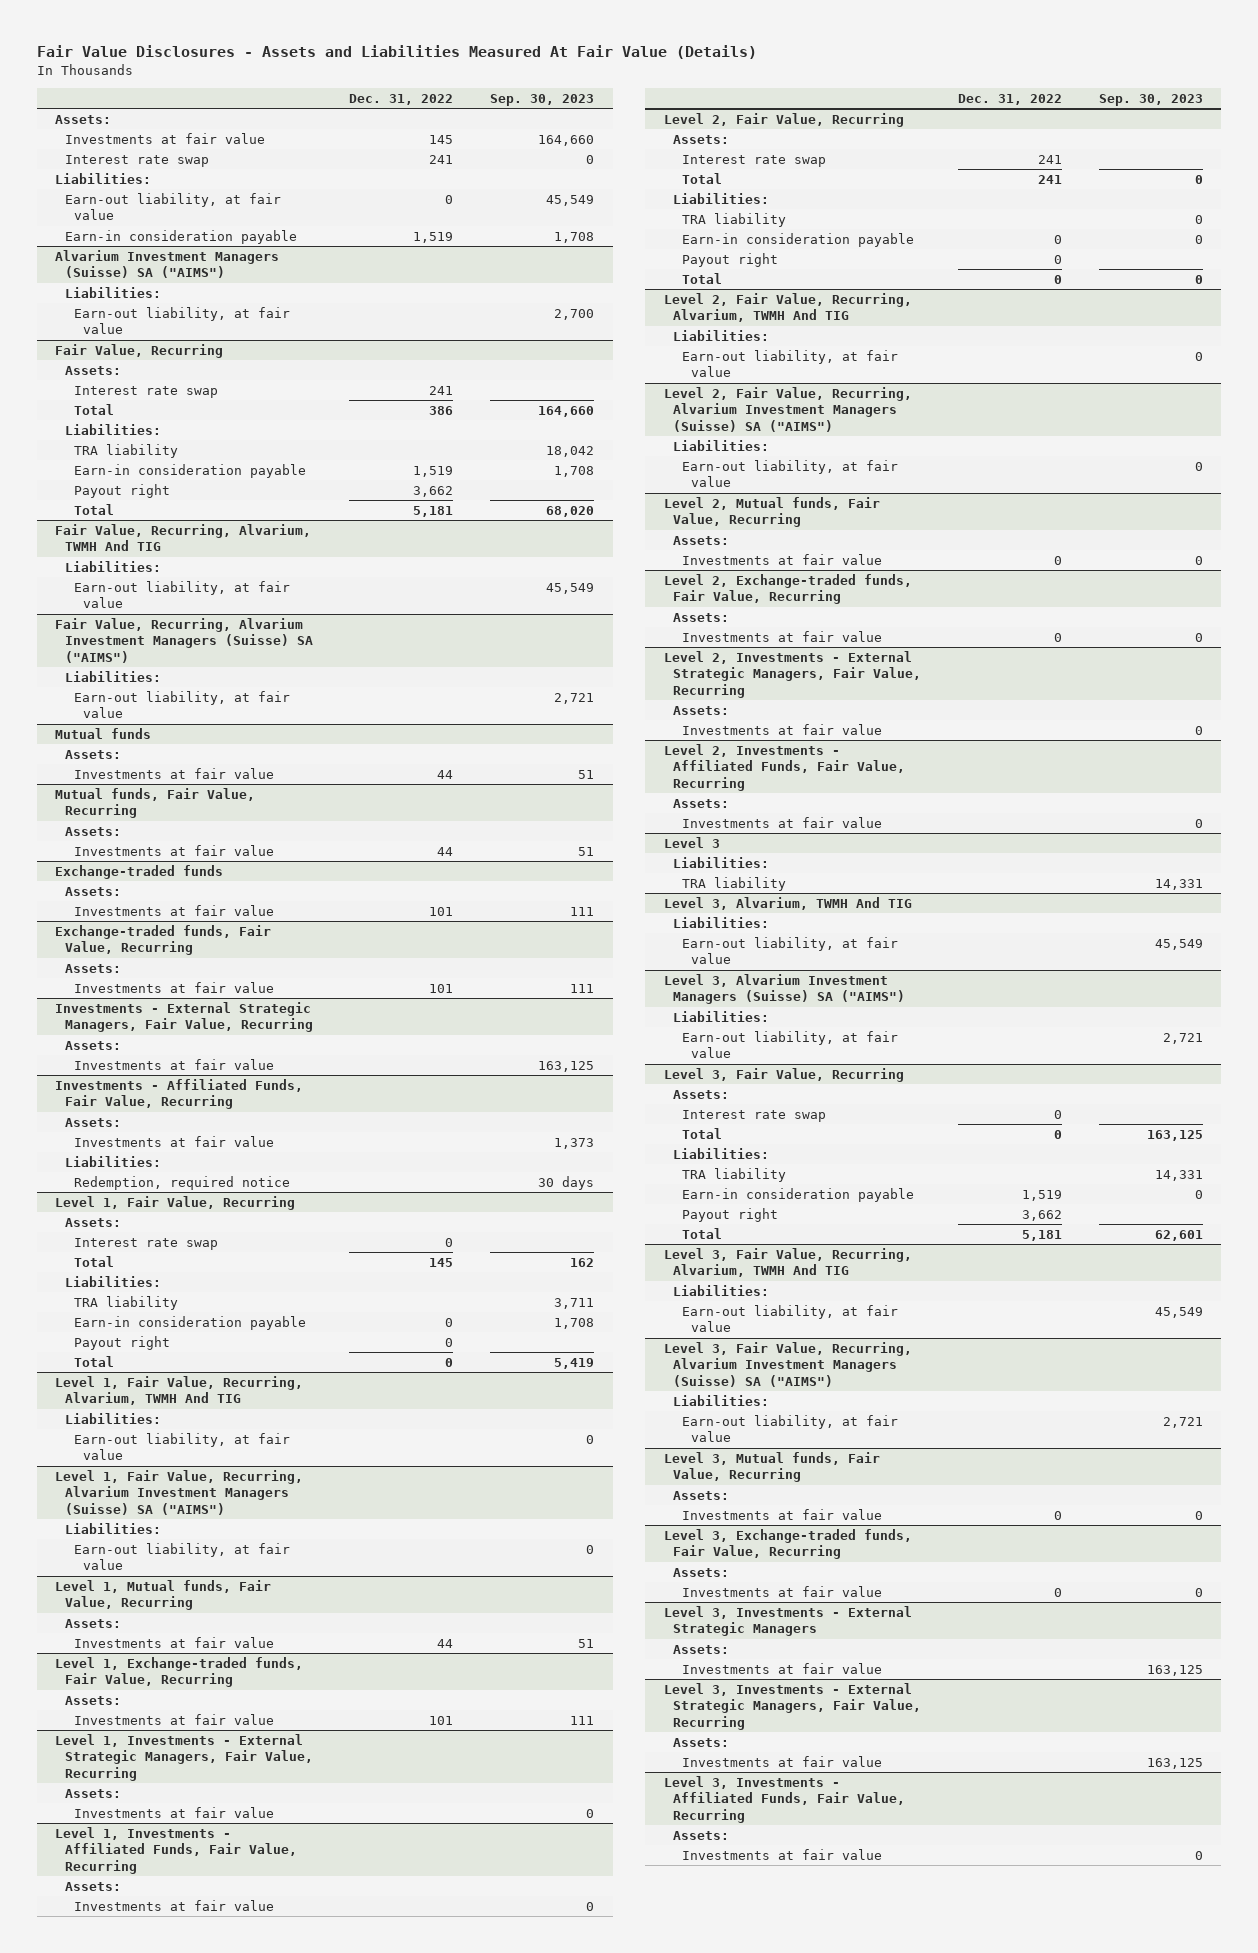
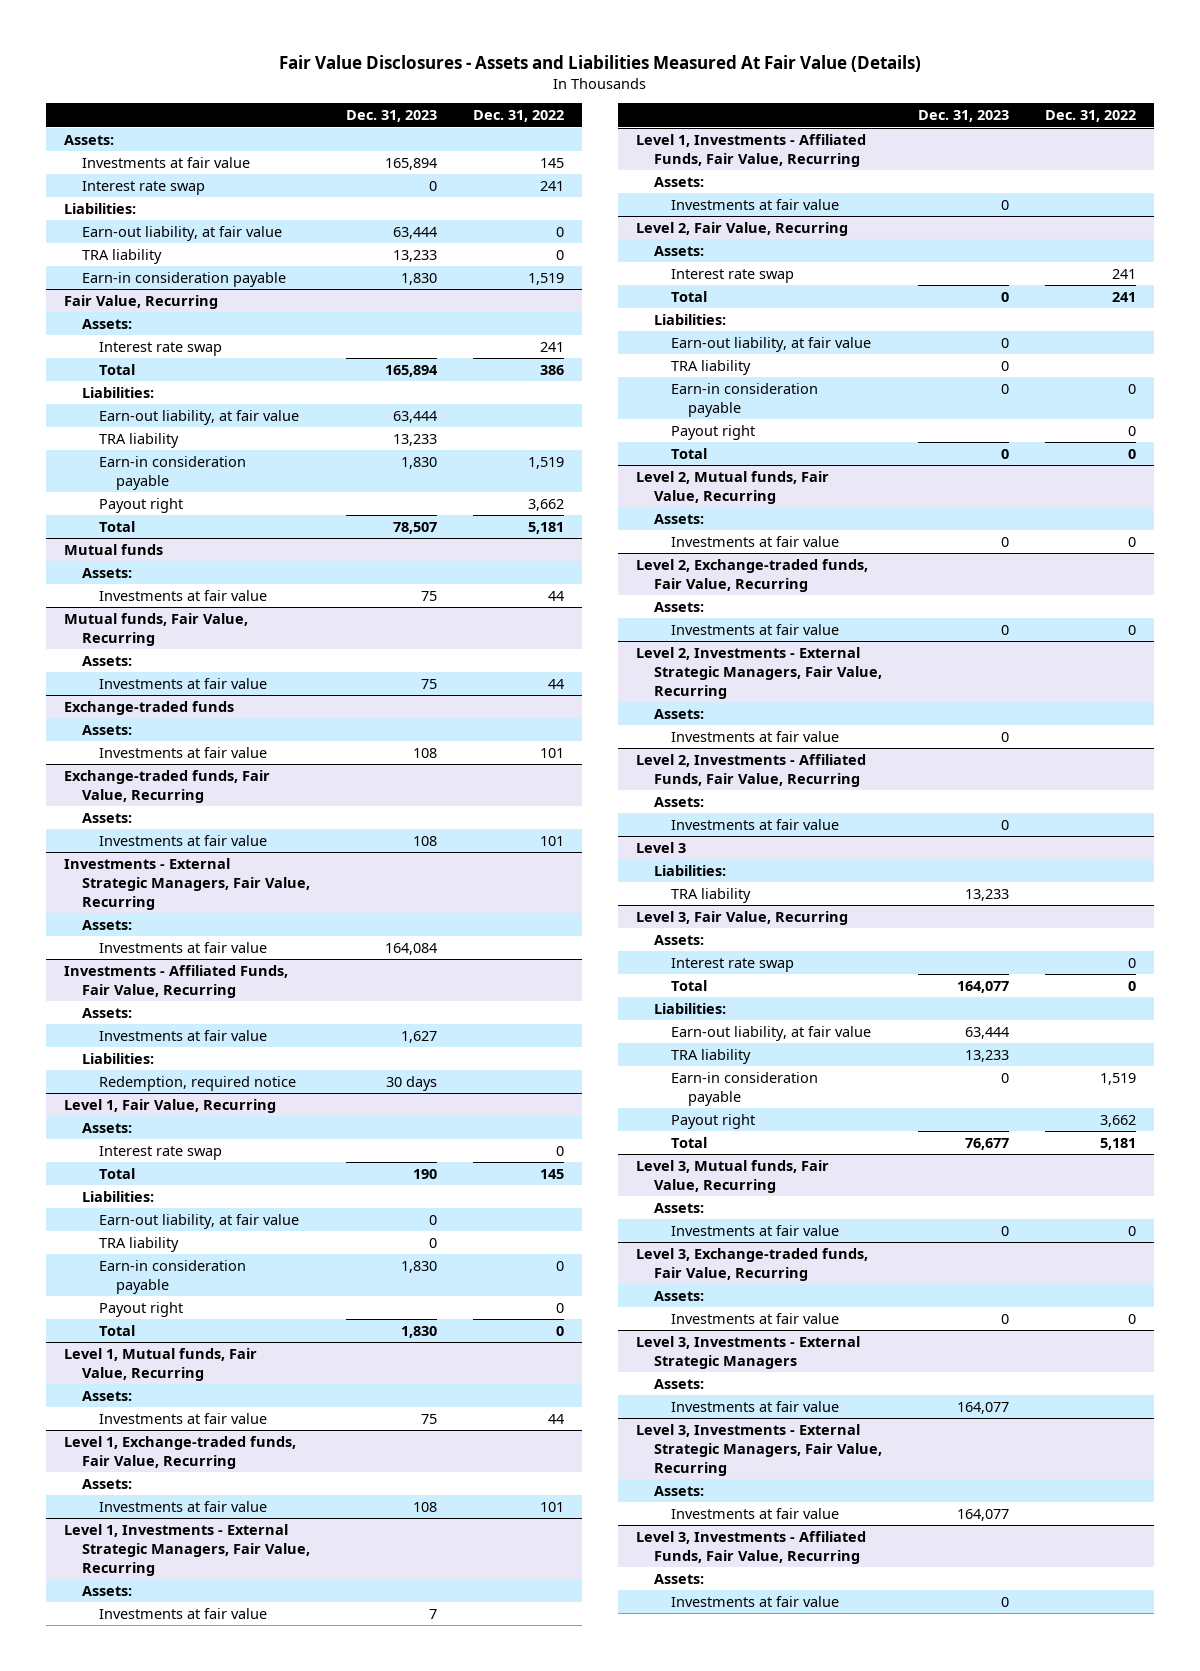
- | Dec. 31, 2022 | Sep. 30, 2023
+ | Dec. 31, 2023 | Dec. 31, 2022
+ TRA liability | 13,233 | 0
- Alvarium Investment Managers (Suisse) SA ("AIMS")
- Liabilities:
- Earn-out liability, at fair value | | 2,700
@ Fair Value, Recurring
+ Earn-out liability, at fair value | 63,444 |
- Fair Value, Recurring, Alvarium, TWMH And TIG
- Liabilities:
- Earn-out liability, at fair value | | 45,549
- Fair Value, Recurring, Alvarium Investment Managers (Suisse) SA ("AIMS")
- Liabilities:
- Earn-out liability, at fair value | | 2,721
@ Level 1, Fair Value, Recurring
+ Earn-out liability, at fair value | 0 |
- Level 1, Fair Value, Recurring, Alvarium, TWMH And TIG
- Liabilities:
- Earn-out liability, at fair value | | 0
- Level 1, Fair Value, Recurring, Alvarium Investment Managers (Suisse) SA ("AIMS")
- Liabilities:
- Earn-out liability, at fair value | | 0
@ Level 2, Fair Value, Recurring
+ Earn-out liability, at fair value | 0 |
- Level 2, Fair Value, Recurring, Alvarium, TWMH And TIG
- Liabilities:
- Earn-out liability, at fair value | | 0
- Level 2, Fair Value, Recurring, Alvarium Investment Managers (Suisse) SA ("AIMS")
- Liabilities:
- Earn-out liability, at fair value | | 0
- Level 3, Alvarium, TWMH And TIG
- Liabilities:
- Earn-out liability, at fair value | | 45,549
- Level 3, Alvarium Investment Managers (Suisse) SA ("AIMS")
- Liabilities:
- Earn-out liability, at fair value | | 2,721
@ Level 3, Fair Value, Recurring
+ Earn-out liability, at fair value | 63,444 |
- Level 3, Fair Value, Recurring, Alvarium, TWMH And TIG
- Liabilities:
- Earn-out liability, at fair value | | 45,549
- Level 3, Fair Value, Recurring, Alvarium Investment Managers (Suisse) SA ("AIMS")
- Liabilities:
- Earn-out liability, at fair value | | 2,721

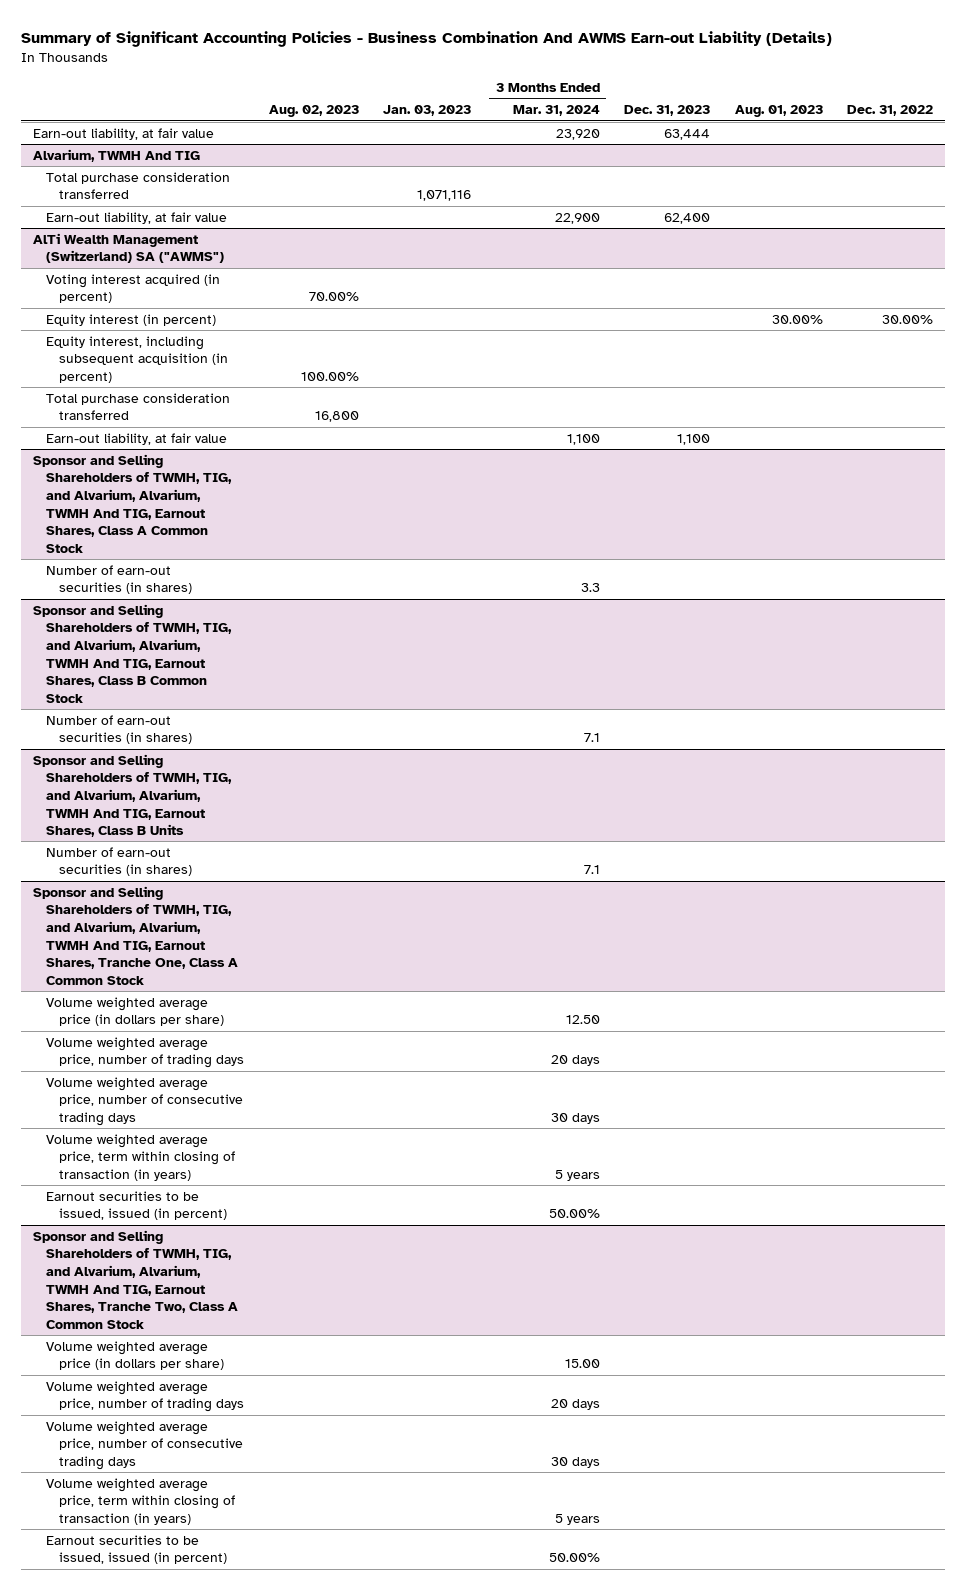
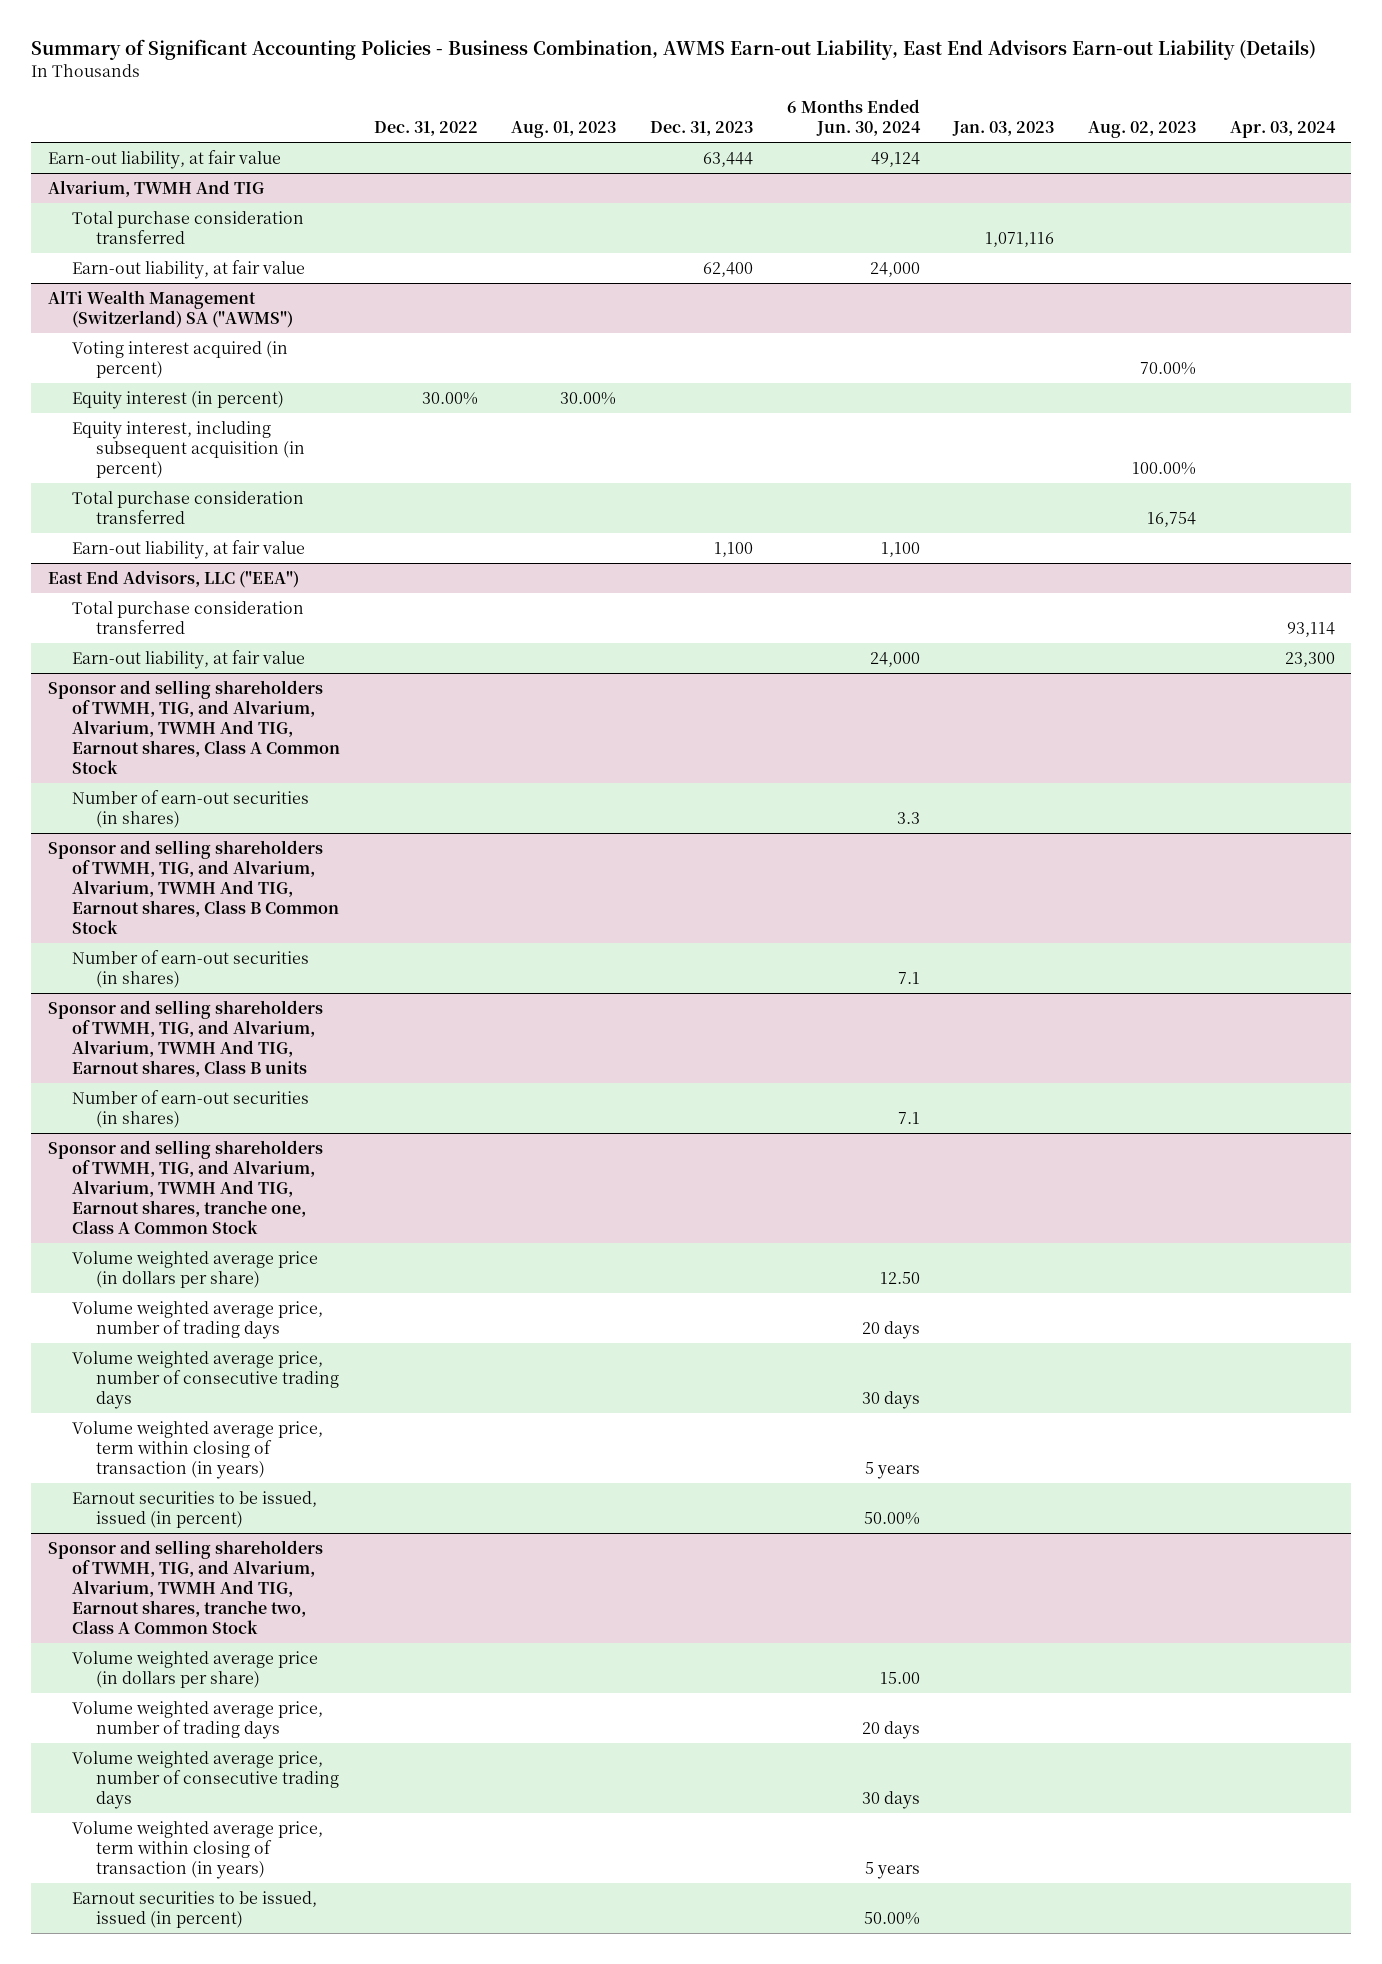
- Summary of Significant Accounting Policies - Business Combination And AWMS Earn-out Liability (Details)
+ Summary of Significant Accounting Policies - Business Combination, AWMS Earn-out Liability, East End Advisors Earn-out Liability (Details)
- | Aug. 02, 2023 | Jan. 03, 2023 | 3 Months Ended Mar. 31, 2024 | Dec. 31, 2023 | Aug. 01, 2023 | Dec. 31, 2022
+ | Dec. 31, 2022 | Aug. 01, 2023 | Dec. 31, 2023 | 6 Months Ended Jun. 30, 2024 | Jan. 03, 2023 | Aug. 02, 2023 | Apr. 03, 2024
@ AlTi Wealth Management (Switzerland) SA ("AWMS")
- Total purchase consideration transferred | 16,800 | | | | |
+ Total purchase consideration transferred | | | | | | 16,754 |
- Sponsor and Selling Shareholders of TWMH, TIG, and Alvarium, Alvarium, TWMH And TIG, Earnout Shares, Class A Common Stock
+ East End Advisors, LLC ("EEA")
+ Total purchase consideration transferred | | | | | | | 93,114
+ Earn-out liability, at fair value | | | | 24,000 | | | 23,300
+ Sponsor and selling shareholders of TWMH, TIG, and Alvarium, Alvarium, TWMH And TIG, Earnout shares, Class A Common Stock
- Sponsor and Selling Shareholders of TWMH, TIG, and Alvarium, Alvarium, TWMH And TIG, Earnout Shares, Class B Common Stock
+ Sponsor and selling shareholders of TWMH, TIG, and Alvarium, Alvarium, TWMH And TIG, Earnout shares, Class B Common Stock
- Sponsor and Selling Shareholders of TWMH, TIG, and Alvarium, Alvarium, TWMH And TIG, Earnout Shares, Class B Units
+ Sponsor and selling shareholders of TWMH, TIG, and Alvarium, Alvarium, TWMH And TIG, Earnout shares, Class B units
- Sponsor and Selling Shareholders of TWMH, TIG, and Alvarium, Alvarium, TWMH And TIG, Earnout Shares, Tranche One, Class A Common Stock
+ Sponsor and selling shareholders of TWMH, TIG, and Alvarium, Alvarium, TWMH And TIG, Earnout shares, tranche one, Class A Common Stock
- Sponsor and Selling Shareholders of TWMH, TIG, and Alvarium, Alvarium, TWMH And TIG, Earnout Shares, Tranche Two, Class A Common Stock
+ Sponsor and selling shareholders of TWMH, TIG, and Alvarium, Alvarium, TWMH And TIG, Earnout shares, tranche two, Class A Common Stock

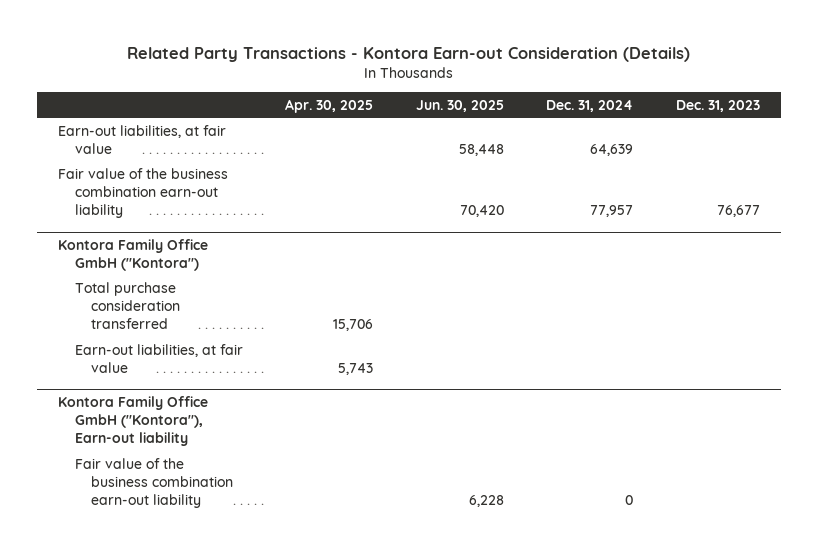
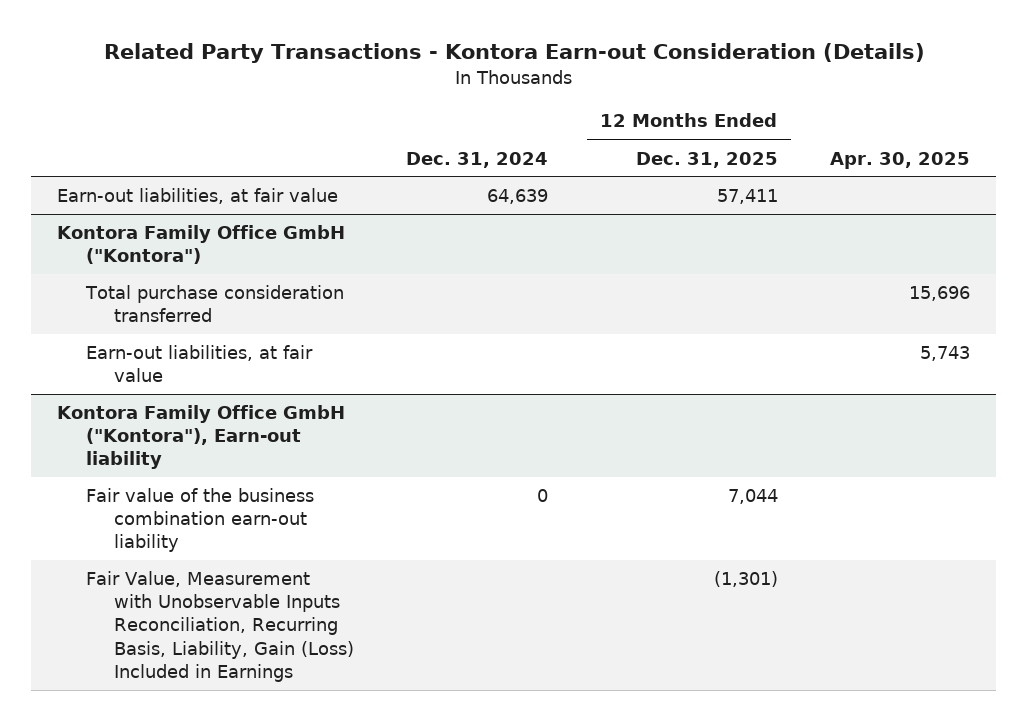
- | Apr. 30, 2025 | Jun. 30, 2025 | Dec. 31, 2024 | Dec. 31, 2023
+ | Dec. 31, 2024 | 12 Months Ended Dec. 31, 2025 | Apr. 30, 2025
- Fair value of the business combination earn-out liability | | 70,420 | 77,957 | 76,677
@ Kontora Family Office GmbH ("Kontora")
- Total purchase consideration transferred | 15,706 | | |
+ Total purchase consideration transferred | | | 15,696
@ Kontora Family Office GmbH ("Kontora"), Earn-out liability
+ Fair Value, Measurement with Unobservable Inputs Reconciliation, Recurring Basis, Liability, Gain (Loss) Included in Earnings | | (1,301) |

